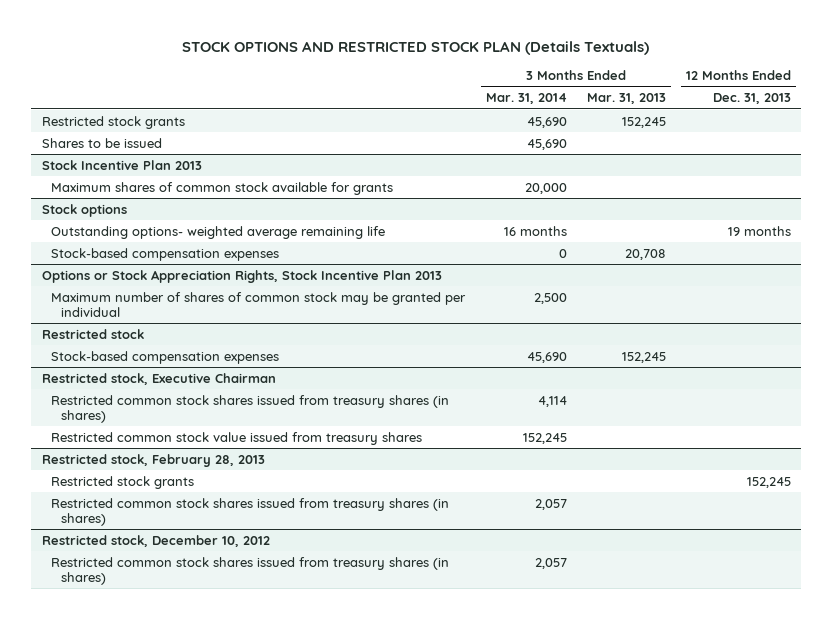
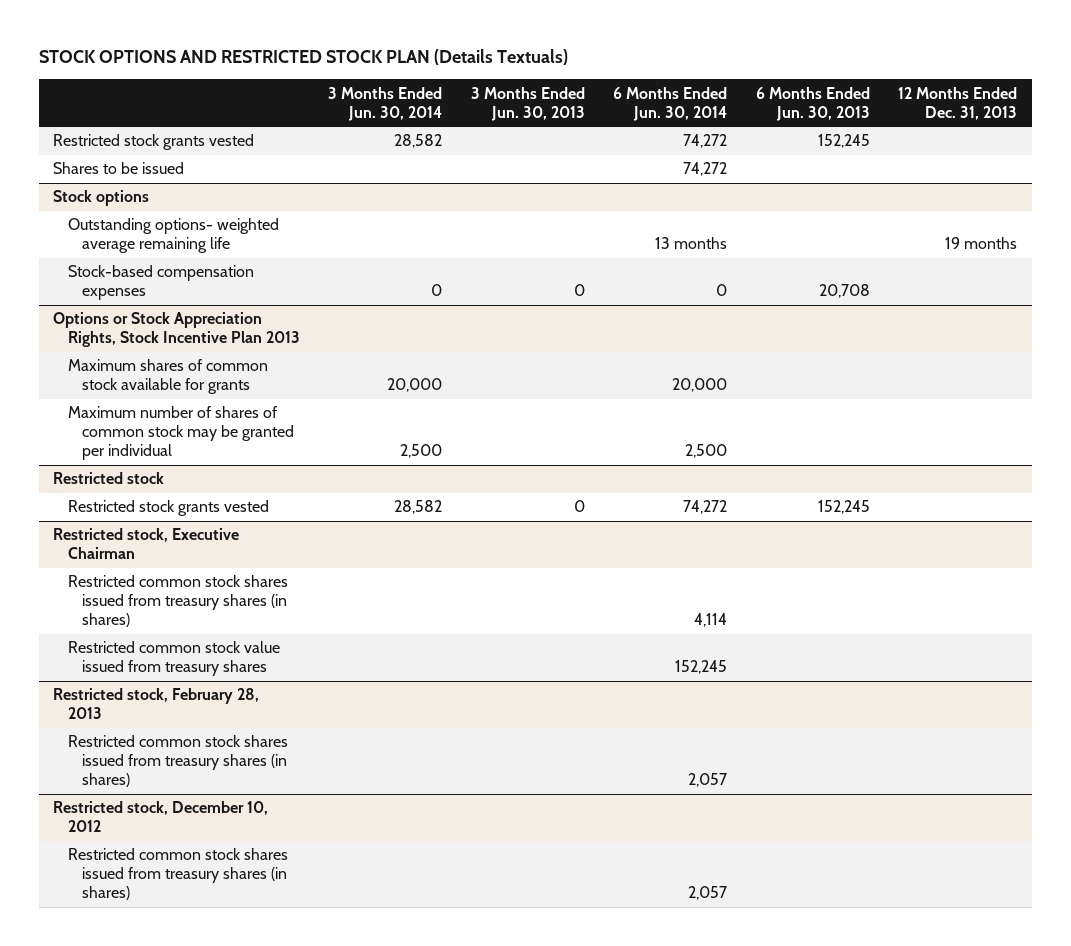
- | 3 Months Ended Mar. 31, 2014 | 3 Months Ended Mar. 31, 2013 | 12 Months Ended Dec. 31, 2013
+ | 3 Months Ended Jun. 30, 2014 | 3 Months Ended Jun. 30, 2013 | 6 Months Ended Jun. 30, 2014 | 6 Months Ended Jun. 30, 2013 | 12 Months Ended Dec. 31, 2013
- Restricted stock grants | 45,690 | 152,245 |
+ Restricted stock grants vested | 28,582 | | 74,272 | 152,245 |
- Stock Incentive Plan 2013
- Maximum shares of common stock available for grants | 20,000 | |
@ Options or Stock Appreciation Rights, Stock Incentive Plan 2013
+ Maximum shares of common stock available for grants | 20,000 | | 20,000 | |
@ Restricted stock
- Stock-based compensation expenses | 45,690 | 152,245 |
+ Restricted stock grants vested | 28,582 | 0 | 74,272 | 152,245 |
@ Restricted stock, February 28, 2013
- Restricted stock grants | | | 152,245

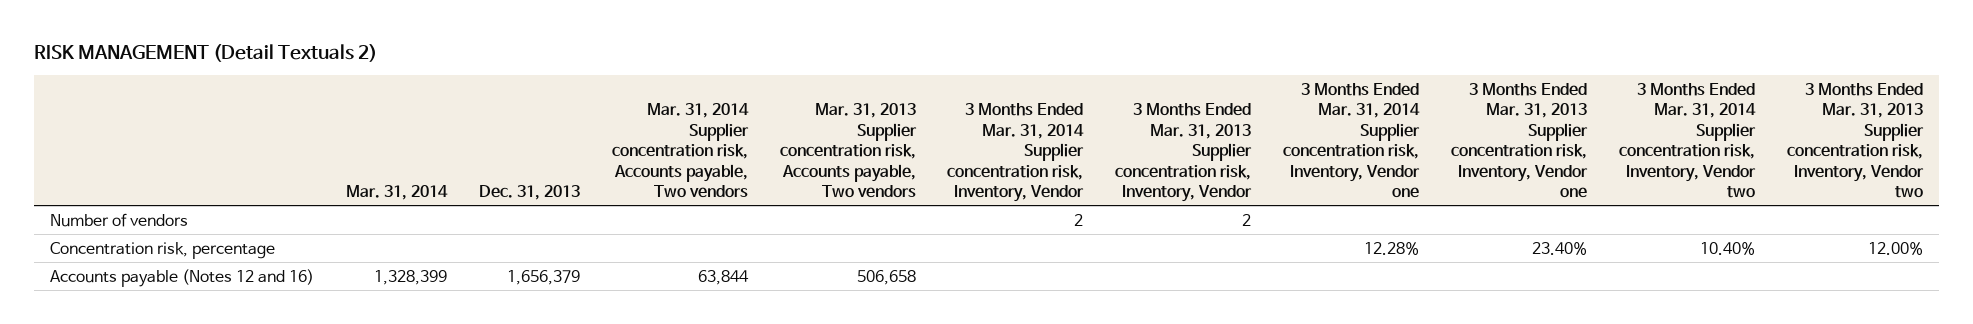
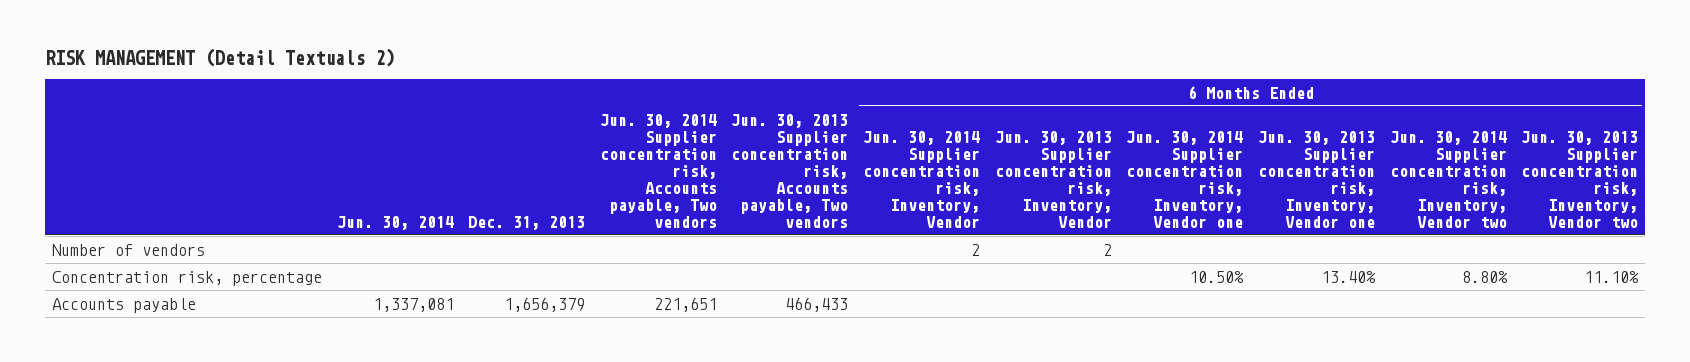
- | Mar. 31, 2014 | Dec. 31, 2013 | Mar. 31, 2014 Supplier concentration risk, Accounts payable, Two vendors | Mar. 31, 2013 Supplier concentration risk, Accounts payable, Two vendors | 3 Months Ended Mar. 31, 2014 Supplier concentration risk, Inventory, Vendor | 3 Months Ended Mar. 31, 2013 Supplier concentration risk, Inventory, Vendor | 3 Months Ended Mar. 31, 2014 Supplier concentration risk, Inventory, Vendor one | 3 Months Ended Mar. 31, 2013 Supplier concentration risk, Inventory, Vendor one | 3 Months Ended Mar. 31, 2014 Supplier concentration risk, Inventory, Vendor two | 3 Months Ended Mar. 31, 2013 Supplier concentration risk, Inventory, Vendor two
+ | Jun. 30, 2014 | Dec. 31, 2013 | Jun. 30, 2014 Supplier concentration risk, Accounts payable, Two vendors | Jun. 30, 2013 Supplier concentration risk, Accounts payable, Two vendors | 6 Months Ended Jun. 30, 2014 Supplier concentration risk, Inventory, Vendor | 6 Months Ended Jun. 30, 2013 Supplier concentration risk, Inventory, Vendor | 6 Months Ended Jun. 30, 2014 Supplier concentration risk, Inventory, Vendor one | 6 Months Ended Jun. 30, 2013 Supplier concentration risk, Inventory, Vendor one | 6 Months Ended Jun. 30, 2014 Supplier concentration risk, Inventory, Vendor two | 6 Months Ended Jun. 30, 2013 Supplier concentration risk, Inventory, Vendor two
- Accounts payable (Notes 12 and 16) | 1,328,399 | 1,656,379 | 63,844 | 506,658 | | | | | |
+ Accounts payable | 1,337,081 | 1,656,379 | 221,651 | 466,433 | | | | | |

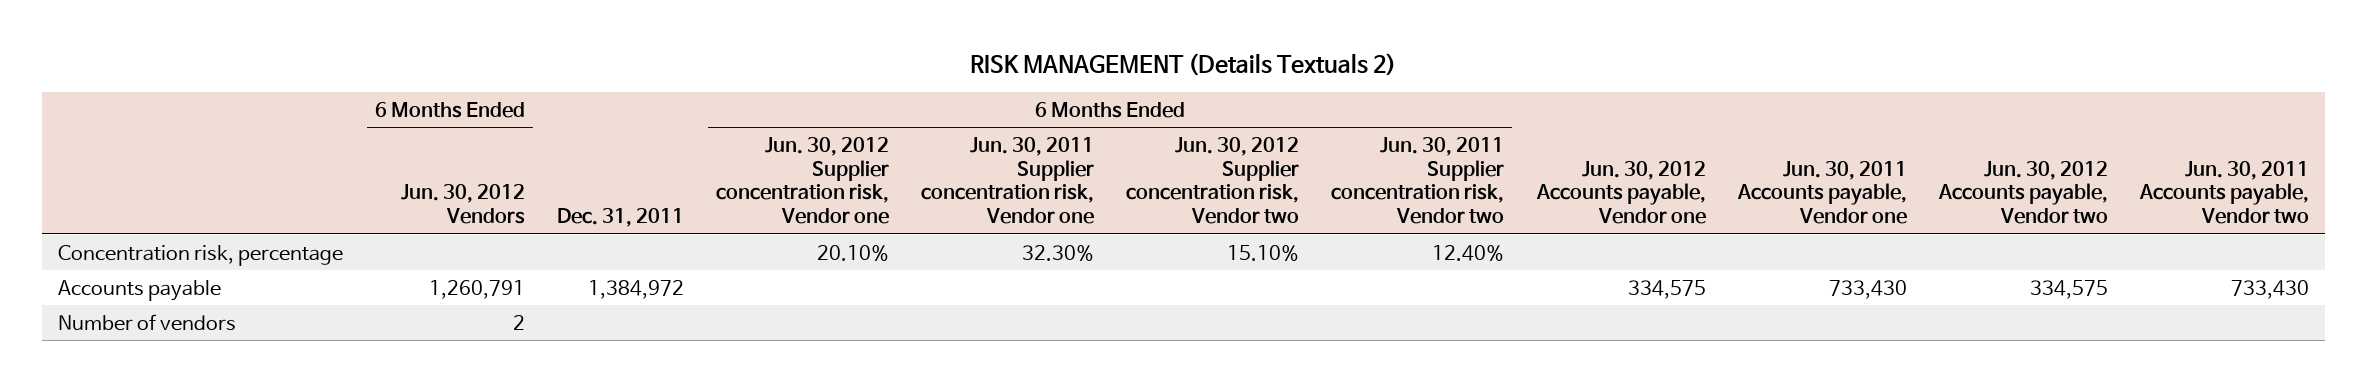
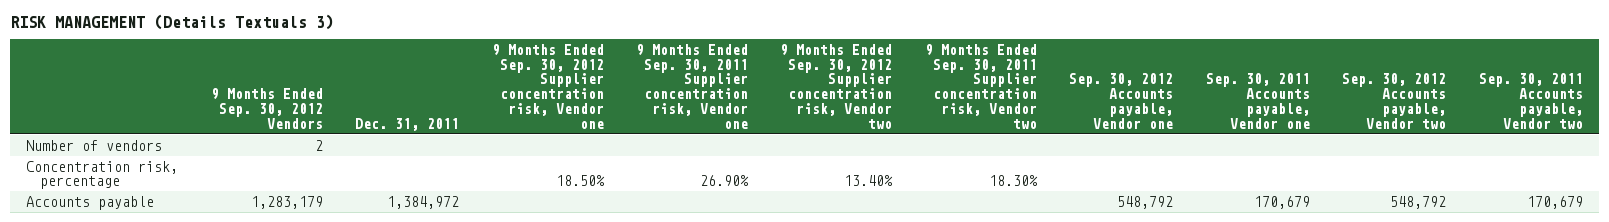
- RISK MANAGEMENT (Details Textuals 2)
+ RISK MANAGEMENT (Details Textuals 3)
- | 6 Months Ended Jun. 30, 2012 Vendors | Dec. 31, 2011 | 6 Months Ended Jun. 30, 2012 Supplier concentration risk, Vendor one | 6 Months Ended Jun. 30, 2011 Supplier concentration risk, Vendor one | 6 Months Ended Jun. 30, 2012 Supplier concentration risk, Vendor two | 6 Months Ended Jun. 30, 2011 Supplier concentration risk, Vendor two | Jun. 30, 2012 Accounts payable, Vendor one | Jun. 30, 2011 Accounts payable, Vendor one | Jun. 30, 2012 Accounts payable, Vendor two | Jun. 30, 2011 Accounts payable, Vendor two
+ | 9 Months Ended Sep. 30, 2012 Vendors | Dec. 31, 2011 | 9 Months Ended Sep. 30, 2012 Supplier concentration risk, Vendor one | 9 Months Ended Sep. 30, 2011 Supplier concentration risk, Vendor one | 9 Months Ended Sep. 30, 2012 Supplier concentration risk, Vendor two | 9 Months Ended Sep. 30, 2011 Supplier concentration risk, Vendor two | Sep. 30, 2012 Accounts payable, Vendor one | Sep. 30, 2011 Accounts payable, Vendor one | Sep. 30, 2012 Accounts payable, Vendor two | Sep. 30, 2011 Accounts payable, Vendor two
moved up: Number of vendors | 2 | | | | | | | | |

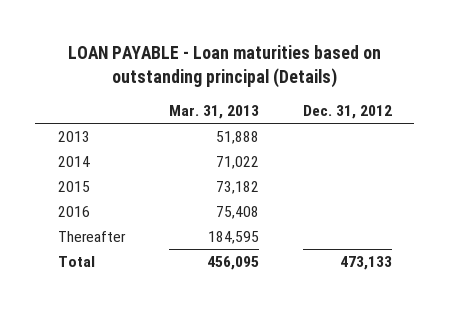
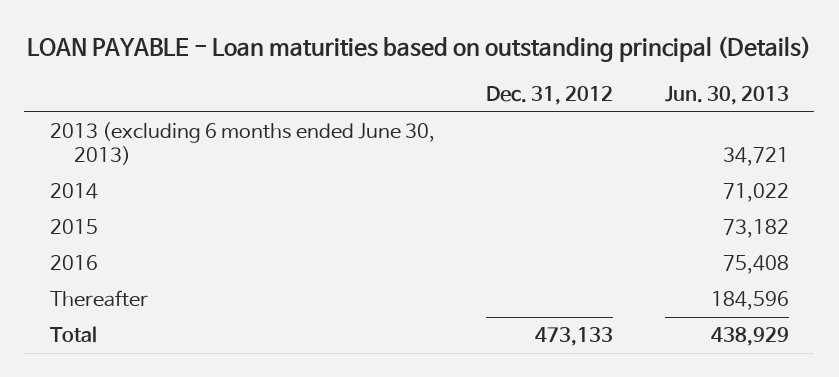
- | Mar. 31, 2013 | Dec. 31, 2012
+ | Dec. 31, 2012 | Jun. 30, 2013
- 2013 | 51,888 |
+ 2013 (excluding 6 months ended June 30, 2013) | | 34,721

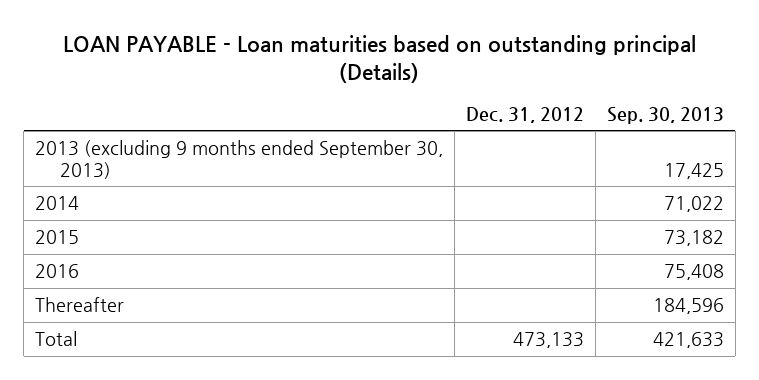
- | Dec. 31, 2012 | Jun. 30, 2013
+ | Dec. 31, 2012 | Sep. 30, 2013
- 2013 (excluding 6 months ended June 30, 2013) | | 34,721
+ 2013 (excluding 9 months ended September 30, 2013) | | 17,425

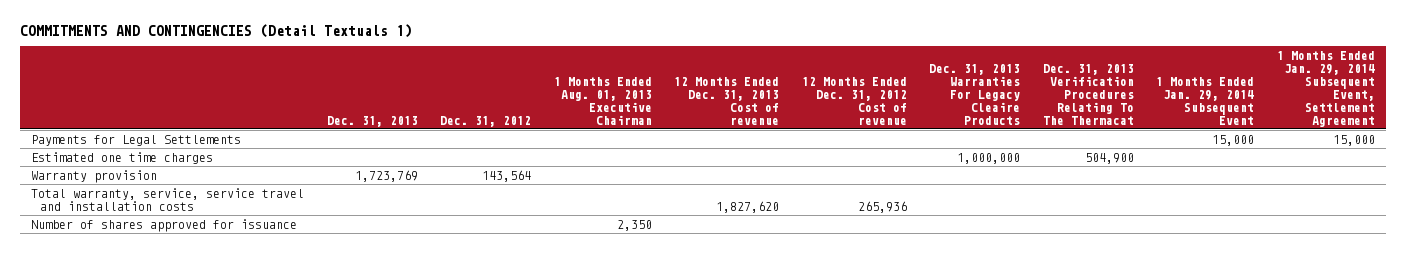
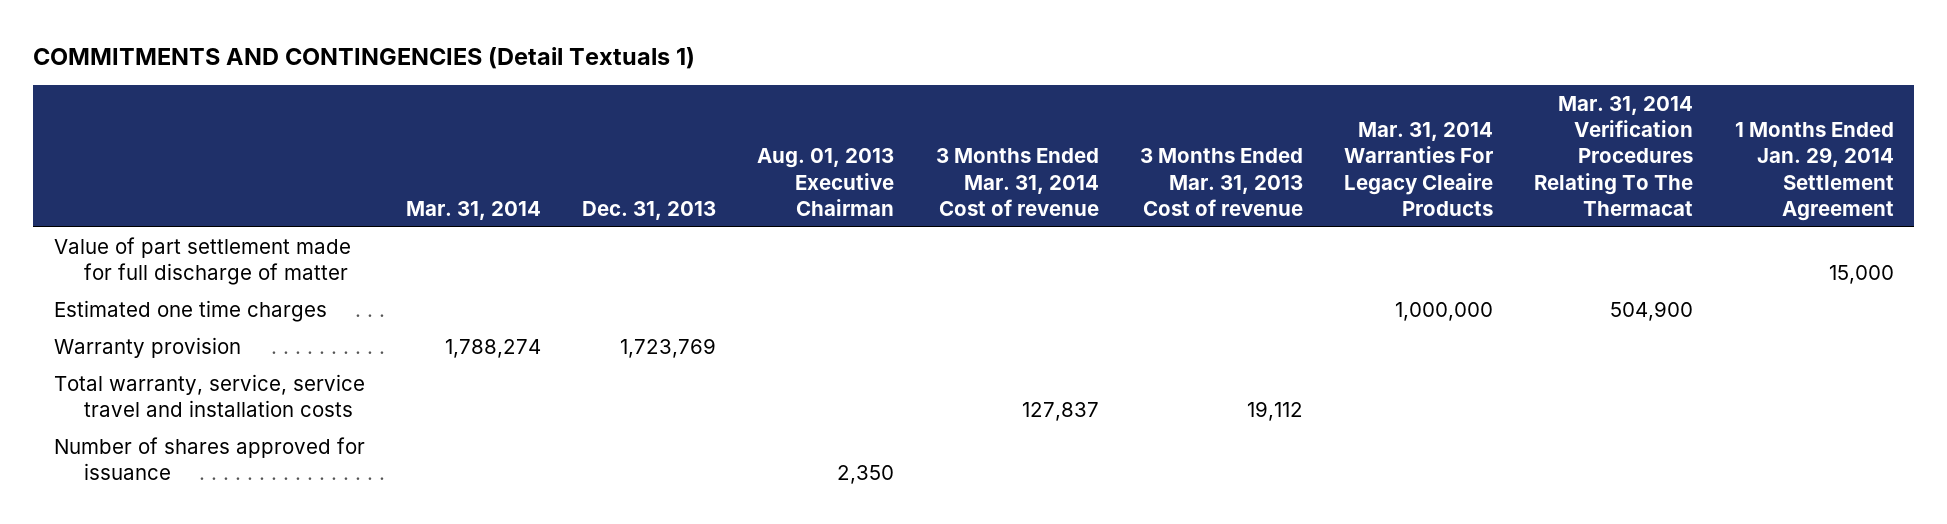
- | Dec. 31, 2013 | Dec. 31, 2012 | 1 Months Ended Aug. 01, 2013 Executive Chairman | 12 Months Ended Dec. 31, 2013 Cost of revenue | 12 Months Ended Dec. 31, 2012 Cost of revenue | Dec. 31, 2013 Warranties For Legacy Cleaire Products | Dec. 31, 2013 Verification Procedures Relating To The Thermacat | 1 Months Ended Jan. 29, 2014 Subsequent Event | 1 Months Ended Jan. 29, 2014 Subsequent Event, Settlement Agreement
+ | Mar. 31, 2014 | Dec. 31, 2013 | Aug. 01, 2013 Executive Chairman | 3 Months Ended Mar. 31, 2014 Cost of revenue | 3 Months Ended Mar. 31, 2013 Cost of revenue | Mar. 31, 2014 Warranties For Legacy Cleaire Products | Mar. 31, 2014 Verification Procedures Relating To The Thermacat | 1 Months Ended Jan. 29, 2014 Settlement Agreement
- Payments for Legal Settlements | | | | | | | | 15,000 | 15,000
+ Value of part settlement made for full discharge of matter | | | | | | | | 15,000

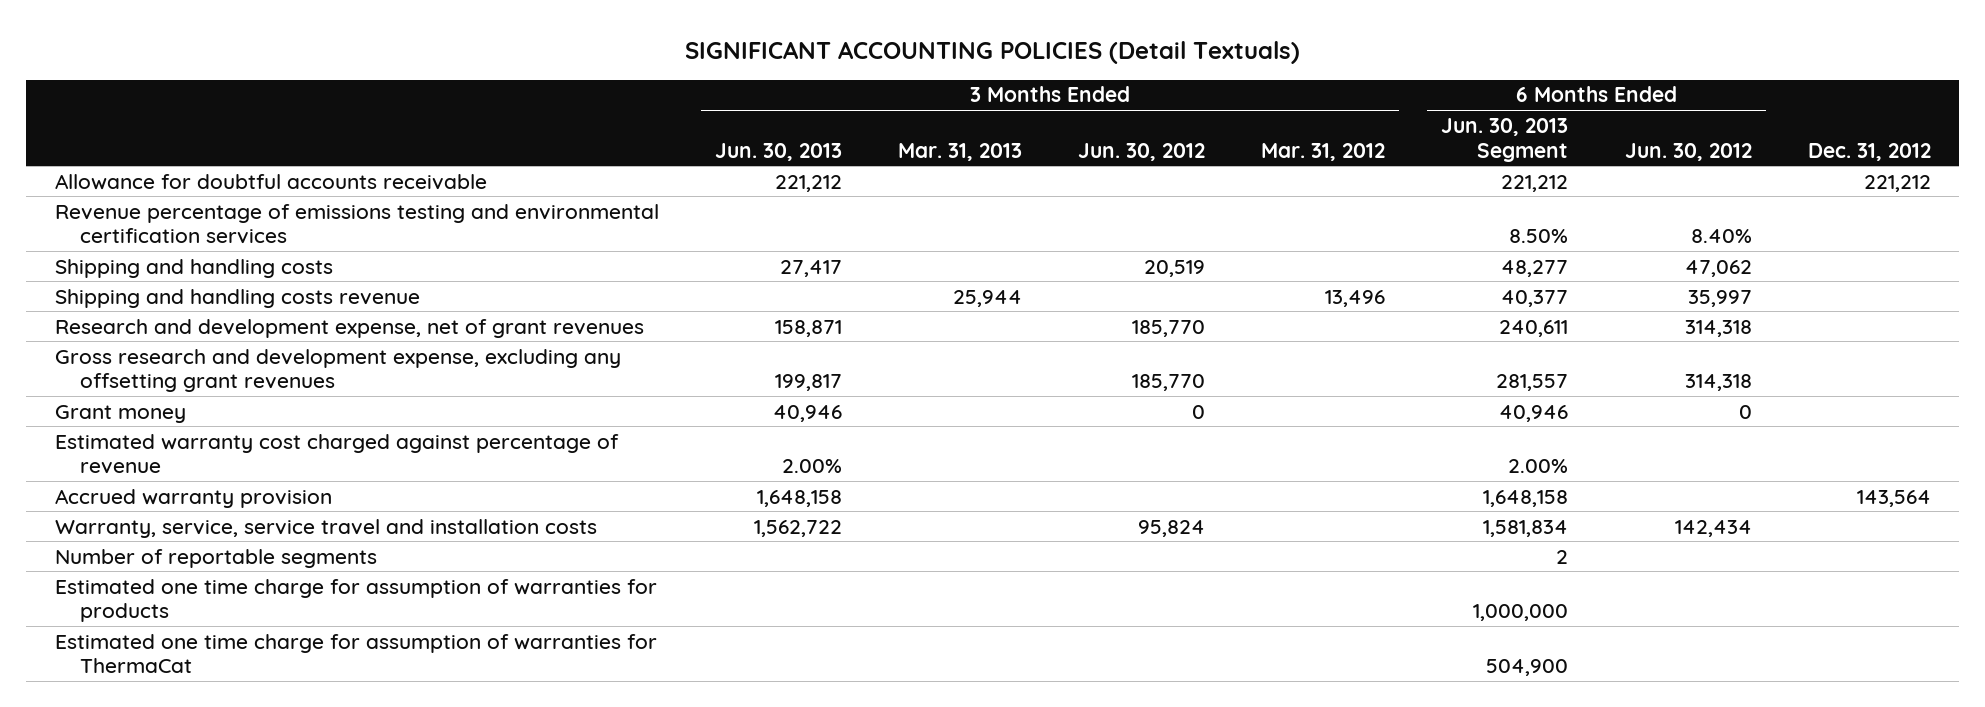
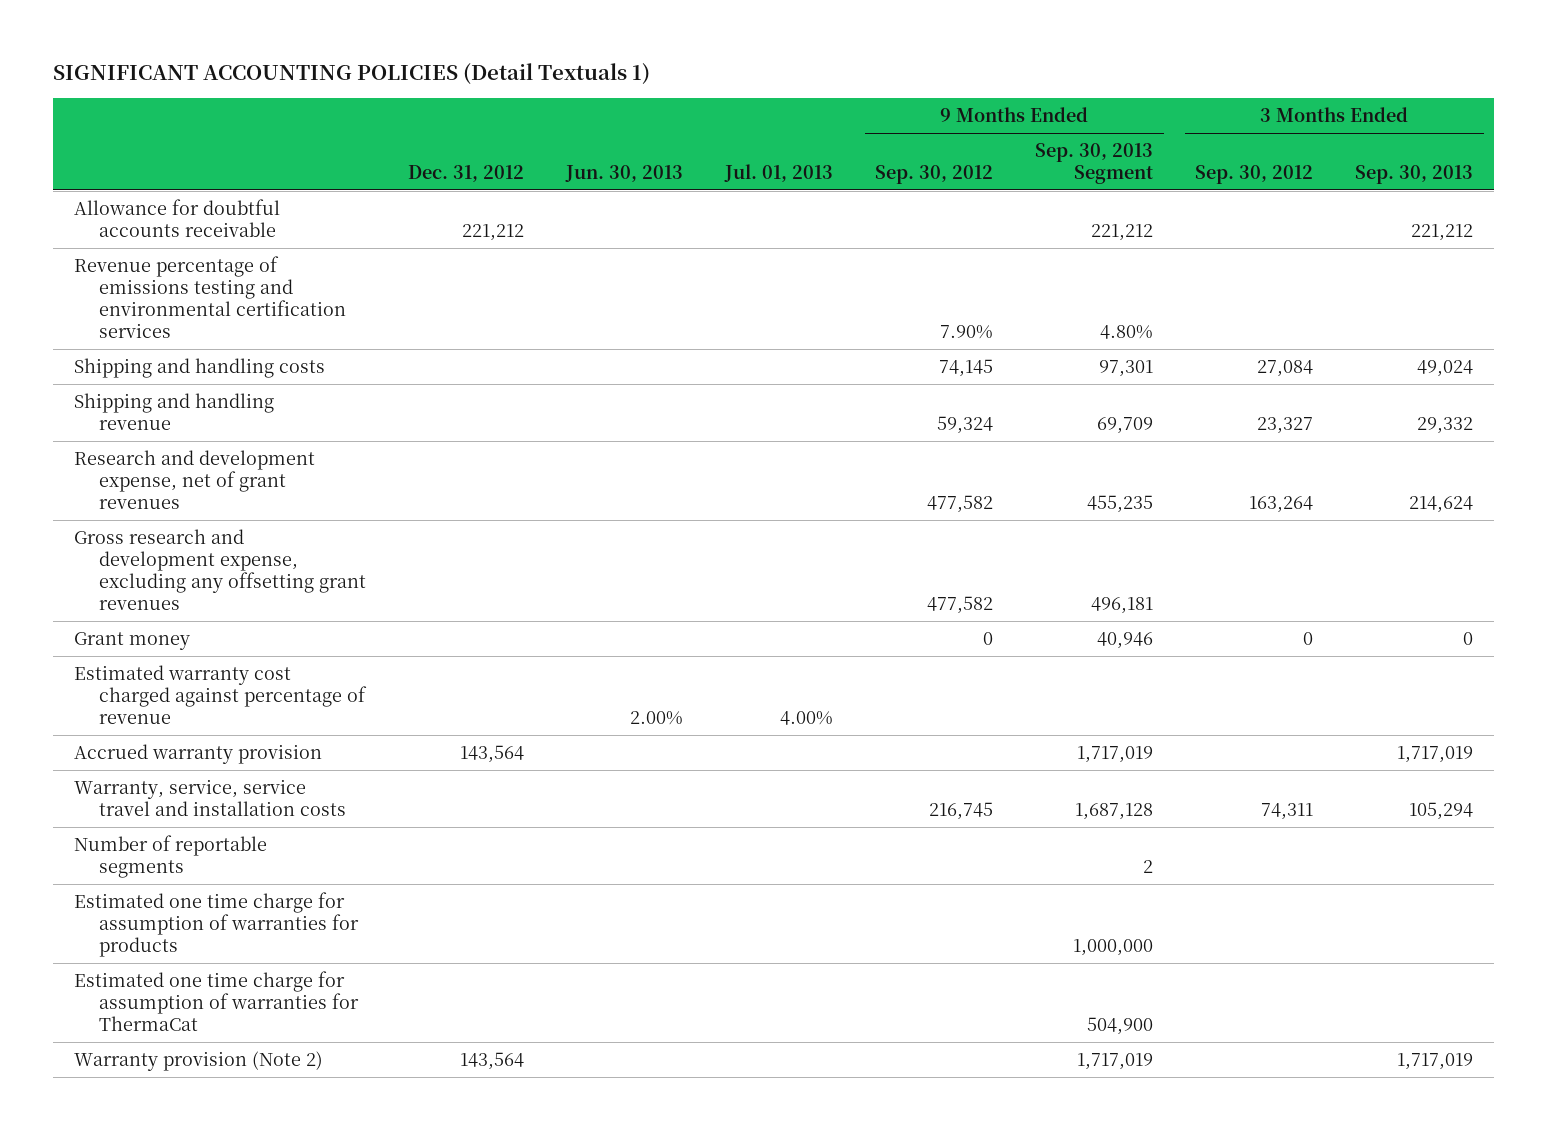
- SIGNIFICANT ACCOUNTING POLICIES (Detail Textuals)
+ SIGNIFICANT ACCOUNTING POLICIES (Detail Textuals 1)
- | 3 Months Ended Jun. 30, 2013 | 3 Months Ended Mar. 31, 2013 | 3 Months Ended Jun. 30, 2012 | 3 Months Ended Mar. 31, 2012 | 6 Months Ended Jun. 30, 2013 Segment | 6 Months Ended Jun. 30, 2012 | Dec. 31, 2012
+ | Dec. 31, 2012 | Jun. 30, 2013 | Jul. 01, 2013 | 9 Months Ended Sep. 30, 2012 | 9 Months Ended Sep. 30, 2013 Segment | 3 Months Ended Sep. 30, 2012 | 3 Months Ended Sep. 30, 2013
- Shipping and handling costs revenue | | 25,944 | | 13,496 | 40,377 | 35,997 |
+ Shipping and handling revenue | | | | 59,324 | 69,709 | 23,327 | 29,332
+ Warranty provision (Note 2) | 143,564 | | | | 1,717,019 | | 1,717,019

